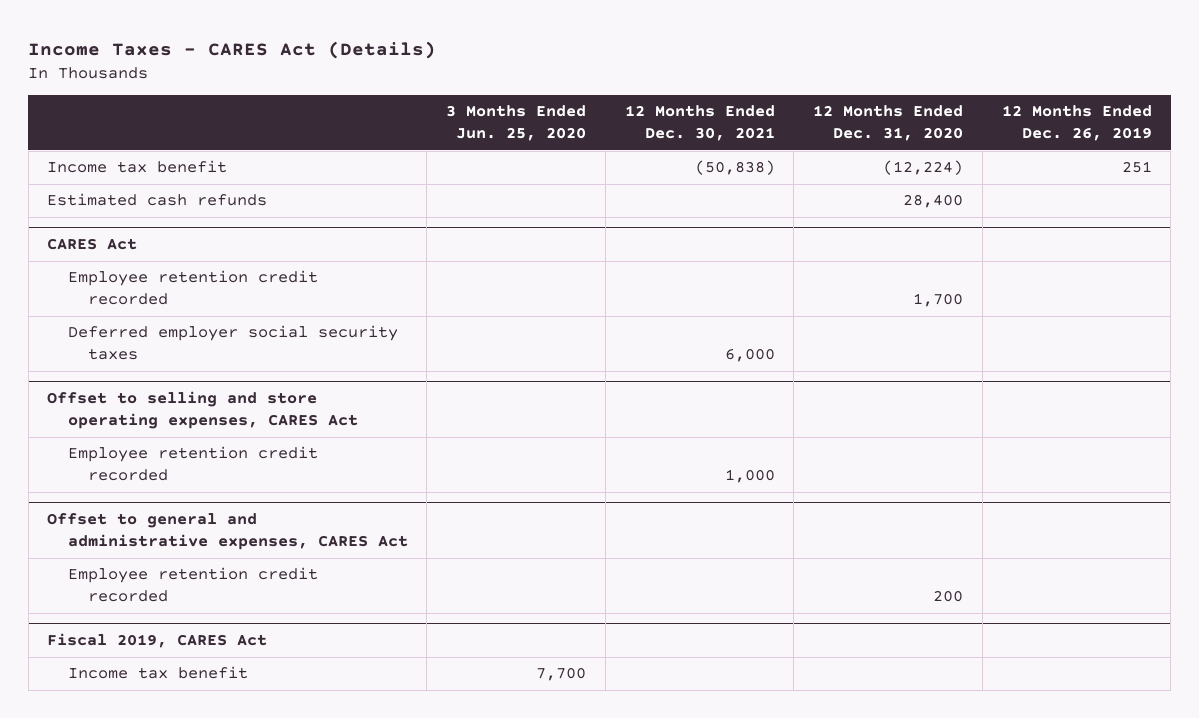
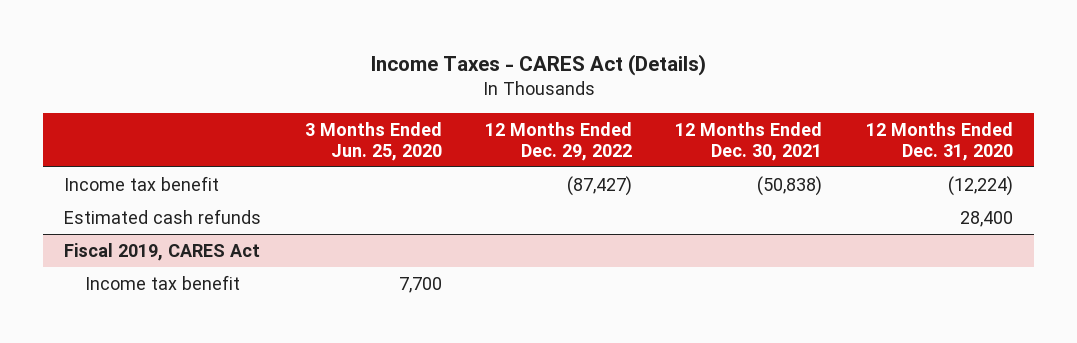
- | 3 Months Ended Jun. 25, 2020 | 12 Months Ended Dec. 30, 2021 | 12 Months Ended Dec. 31, 2020 | 12 Months Ended Dec. 26, 2019
+ | 3 Months Ended Jun. 25, 2020 | 12 Months Ended Dec. 29, 2022 | 12 Months Ended Dec. 30, 2021 | 12 Months Ended Dec. 31, 2020
- CARES Act
- Employee retention credit recorded | | | 1,700 |
- Deferred employer social security taxes | | 6,000 | |
- Offset to selling and store operating expenses, CARES Act
- Employee retention credit recorded | | 1,000 | |
- Offset to general and administrative expenses, CARES Act
- Employee retention credit recorded | | | 200 |

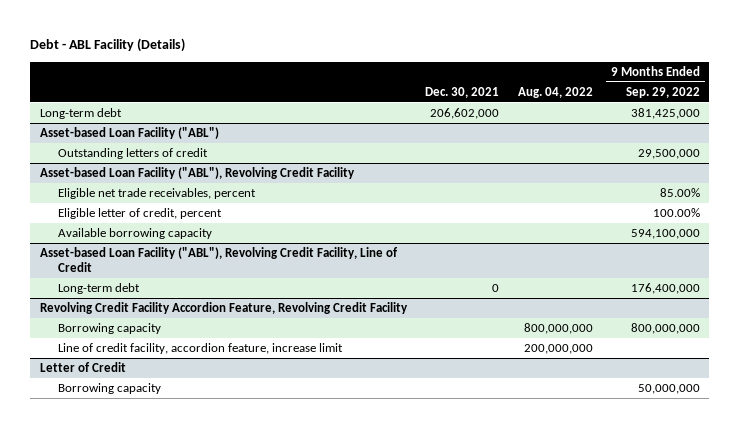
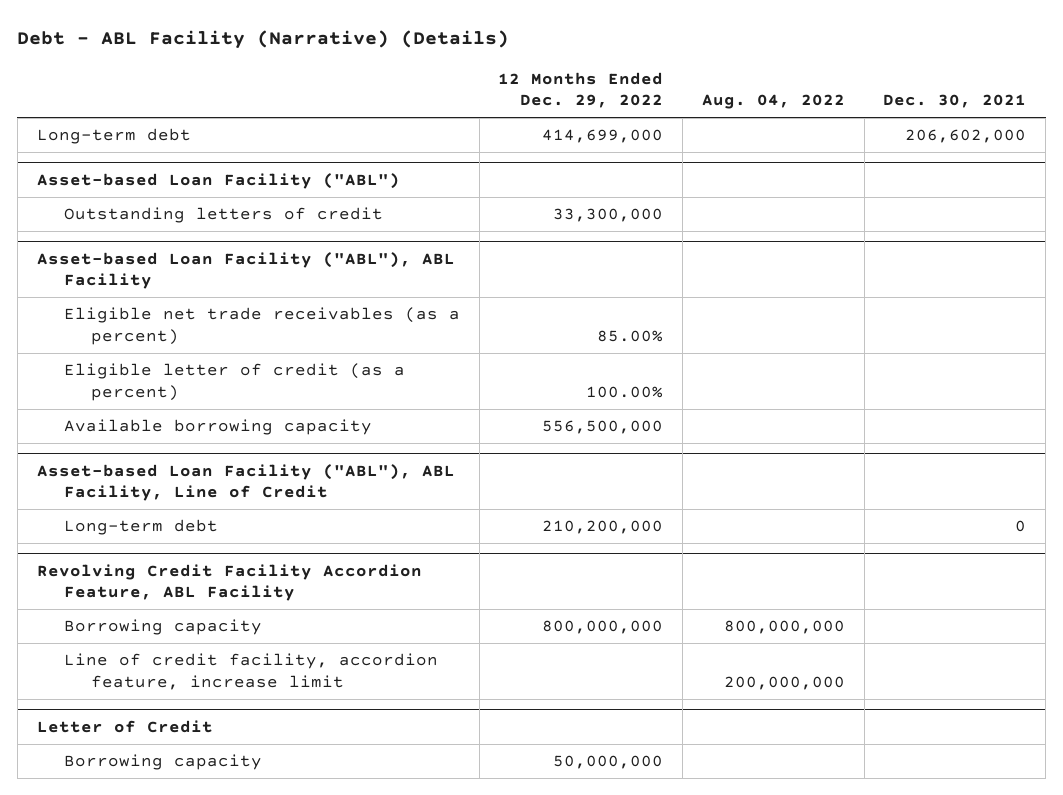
- Debt - ABL Facility (Details)
+ Debt - ABL Facility (Narrative) (Details)
- | Dec. 30, 2021 | Aug. 04, 2022 | 9 Months Ended Sep. 29, 2022
+ | 12 Months Ended Dec. 29, 2022 | Aug. 04, 2022 | Dec. 30, 2021
- Asset-based Loan Facility ("ABL"), Revolving Credit Facility
- Eligible net trade receivables, percent | | | 85.00%
- Eligible letter of credit, percent | | | 100.00%
+ Asset-based Loan Facility ("ABL"), ABL Facility
+ Eligible net trade receivables (as a percent) | 85.00% | |
+ Eligible letter of credit (as a percent) | 100.00% | |
- Asset-based Loan Facility ("ABL"), Revolving Credit Facility, Line of Credit
+ Asset-based Loan Facility ("ABL"), ABL Facility, Line of Credit
- Revolving Credit Facility Accordion Feature, Revolving Credit Facility
+ Revolving Credit Facility Accordion Feature, ABL Facility

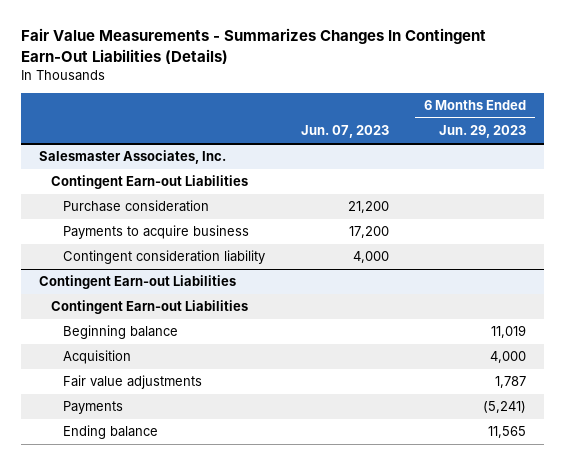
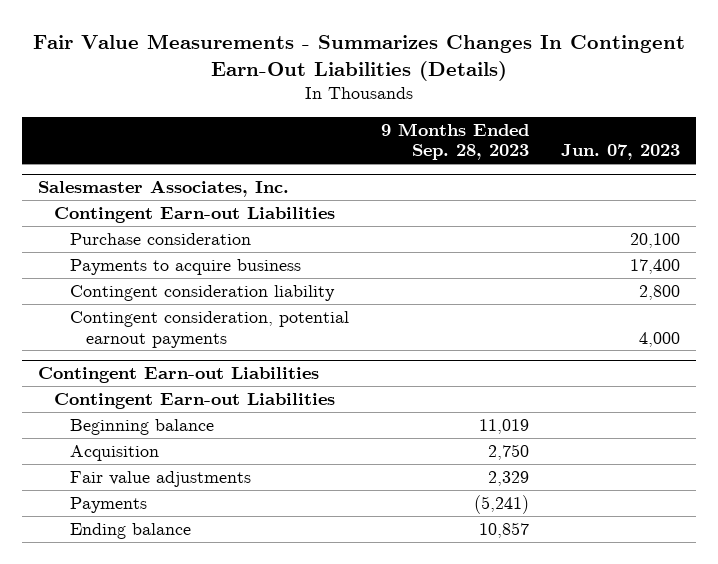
- | Jun. 07, 2023 | 6 Months Ended Jun. 29, 2023
+ | 9 Months Ended Sep. 28, 2023 | Jun. 07, 2023
@ Salesmaster Associates, Inc.
- Purchase consideration | 21,200 |
- Payments to acquire business | 17,200 |
- Contingent consideration liability | 4,000 |
+ Purchase consideration | | 20,100
+ Payments to acquire business | | 17,400
+ Contingent consideration liability | | 2,800
+ Contingent consideration, potential earnout payments | | 4,000

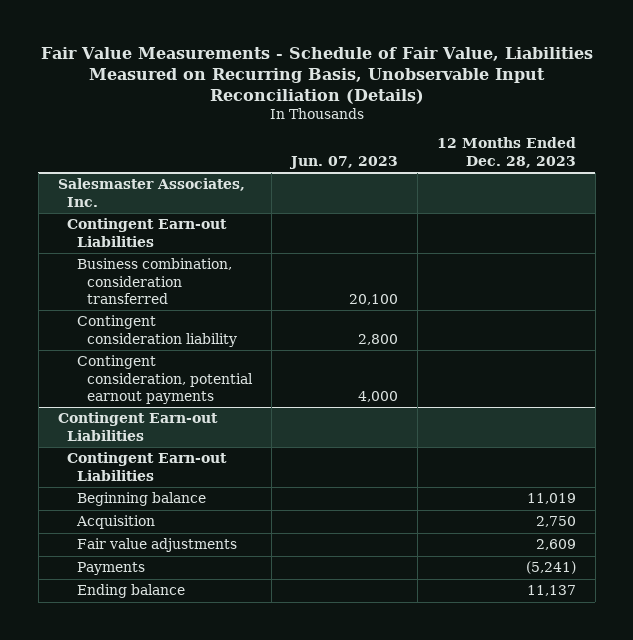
- Fair Value Measurements - Summarizes Changes In Contingent Earn-Out Liabilities (Details)
+ Fair Value Measurements - Schedule of Fair Value, Liabilities Measured on Recurring Basis, Unobservable Input Reconciliation (Details)
- | 9 Months Ended Sep. 28, 2023 | Jun. 07, 2023
+ | Jun. 07, 2023 | 12 Months Ended Dec. 28, 2023
@ Salesmaster Associates, Inc.
- Purchase consideration | | 20,100
- Payments to acquire business | | 17,400
+ Business combination, consideration transferred | 20,100 |

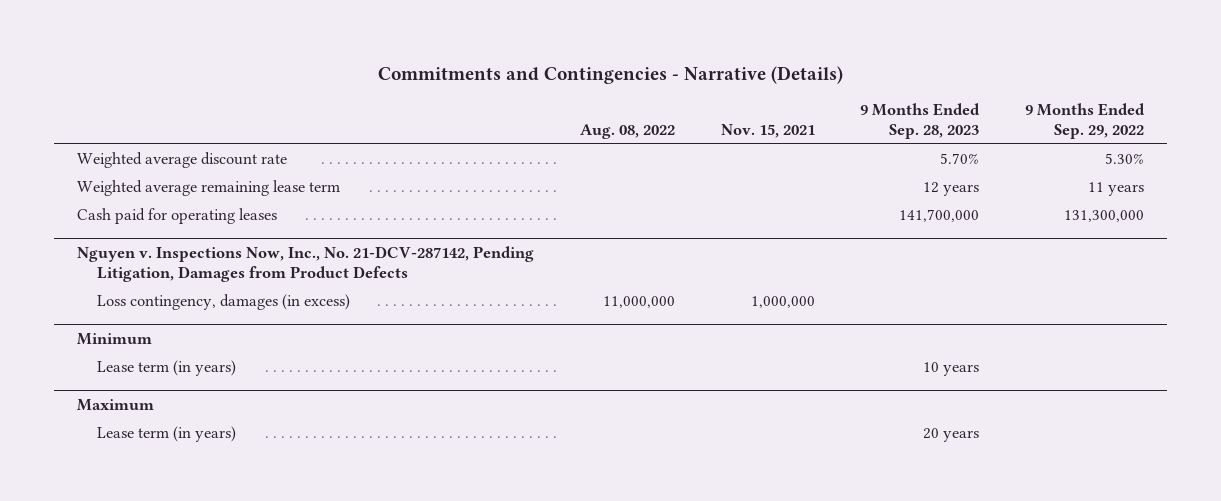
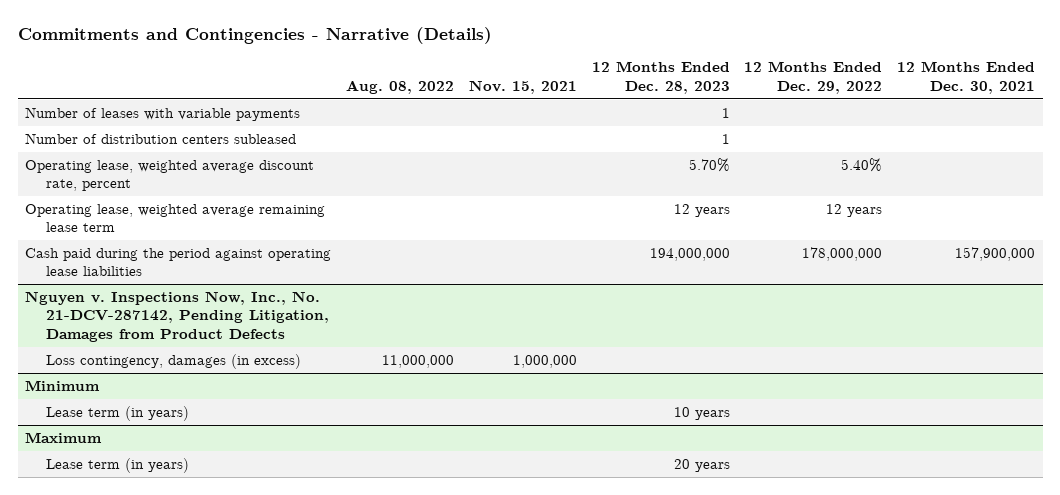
- | Aug. 08, 2022 | Nov. 15, 2021 | 9 Months Ended Sep. 28, 2023 | 9 Months Ended Sep. 29, 2022
+ | Aug. 08, 2022 | Nov. 15, 2021 | 12 Months Ended Dec. 28, 2023 | 12 Months Ended Dec. 29, 2022 | 12 Months Ended Dec. 30, 2021
- Weighted average discount rate | | | 5.70% | 5.30%
- Weighted average remaining lease term | | | 12 years | 11 years
- Cash paid for operating leases | | | 141,700,000 | 131,300,000
+ Number of leases with variable payments | | | 1 | |
+ Number of distribution centers subleased | | | 1 | |
+ Operating lease, weighted average discount rate, percent | | | 5.70% | 5.40% |
+ Operating lease, weighted average remaining lease term | | | 12 years | 12 years |
+ Cash paid during the period against operating lease liabilities | | | 194,000,000 | 178,000,000 | 157,900,000

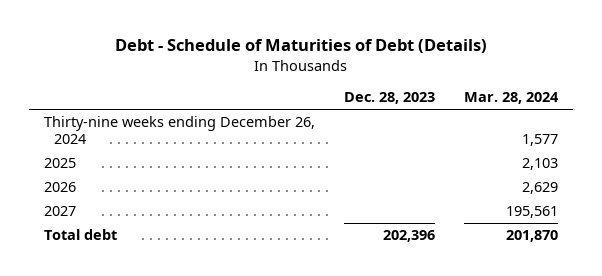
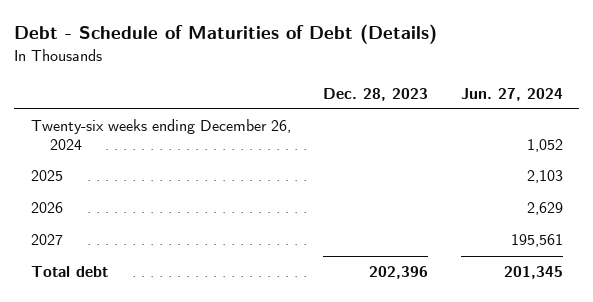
- | Dec. 28, 2023 | Mar. 28, 2024
+ | Dec. 28, 2023 | Jun. 27, 2024
- Thirty-nine weeks ending December 26, 2024 | | 1,577
+ Twenty-six weeks ending December 26, 2024 | | 1,052

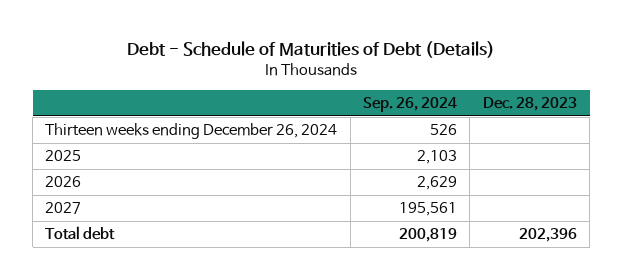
- | Dec. 28, 2023 | Jun. 27, 2024
+ | Sep. 26, 2024 | Dec. 28, 2023
- Twenty-six weeks ending December 26, 2024 | | 1,052
+ Thirteen weeks ending December 26, 2024 | 526 |

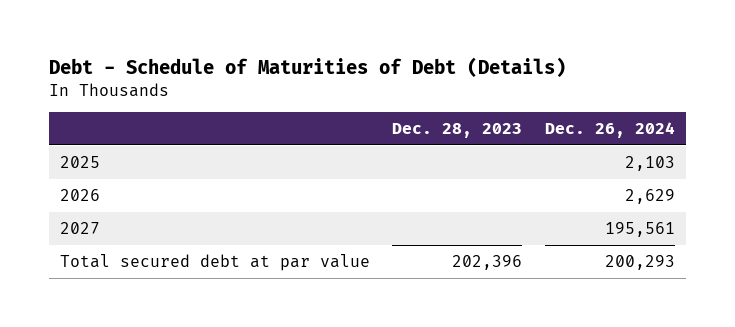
- | Sep. 26, 2024 | Dec. 28, 2023
+ | Dec. 28, 2023 | Dec. 26, 2024
- Thirteen weeks ending December 26, 2024 | 526 |
- Total debt | 200,819 | 202,396
+ Total secured debt at par value | 202,396 | 200,293

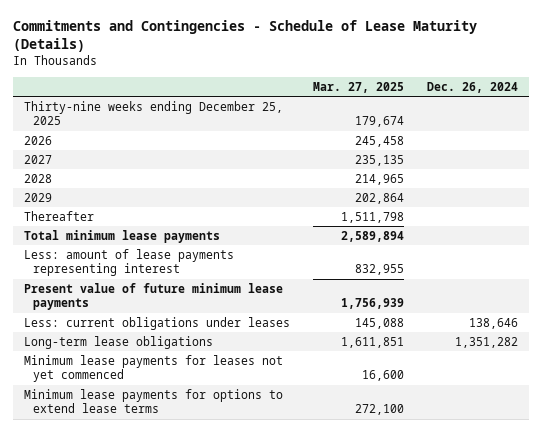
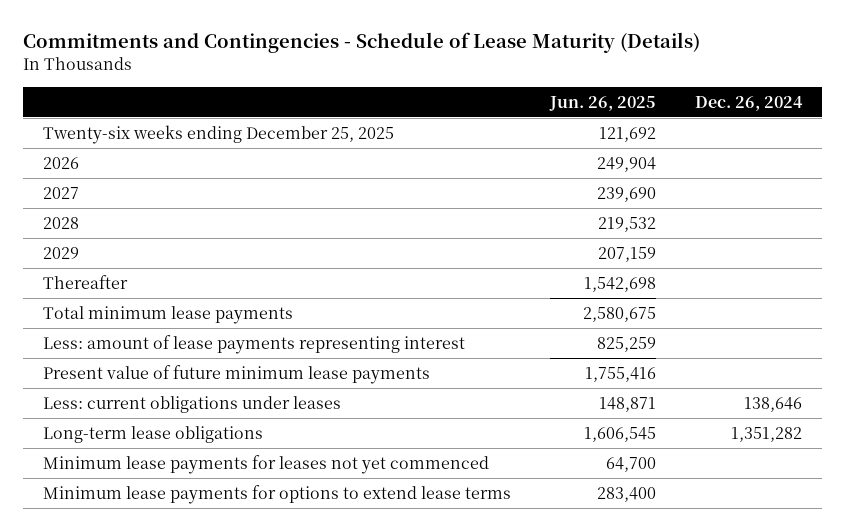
- | Mar. 27, 2025 | Dec. 26, 2024
+ | Jun. 26, 2025 | Dec. 26, 2024
- Thirty-nine weeks ending December 25, 2025 | 179,674 |
+ Twenty-six weeks ending December 25, 2025 | 121,692 |

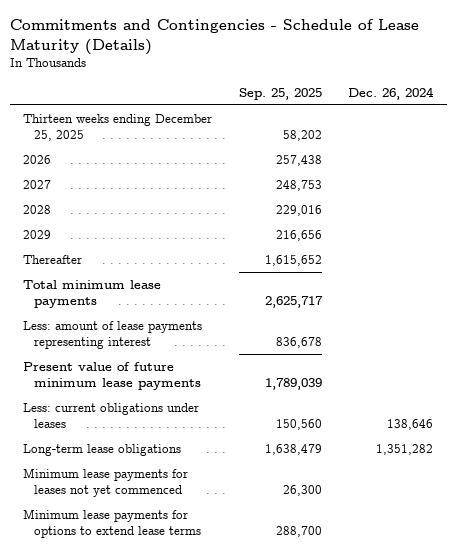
- | Jun. 26, 2025 | Dec. 26, 2024
+ | Sep. 25, 2025 | Dec. 26, 2024
- Twenty-six weeks ending December 25, 2025 | 121,692 |
+ Thirteen weeks ending December 25, 2025 | 58,202 |

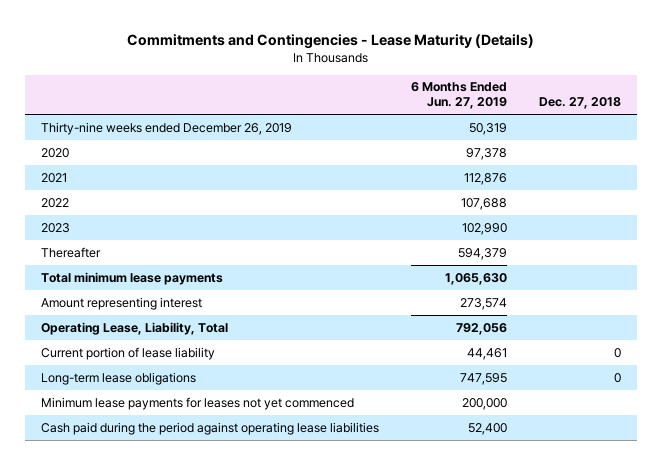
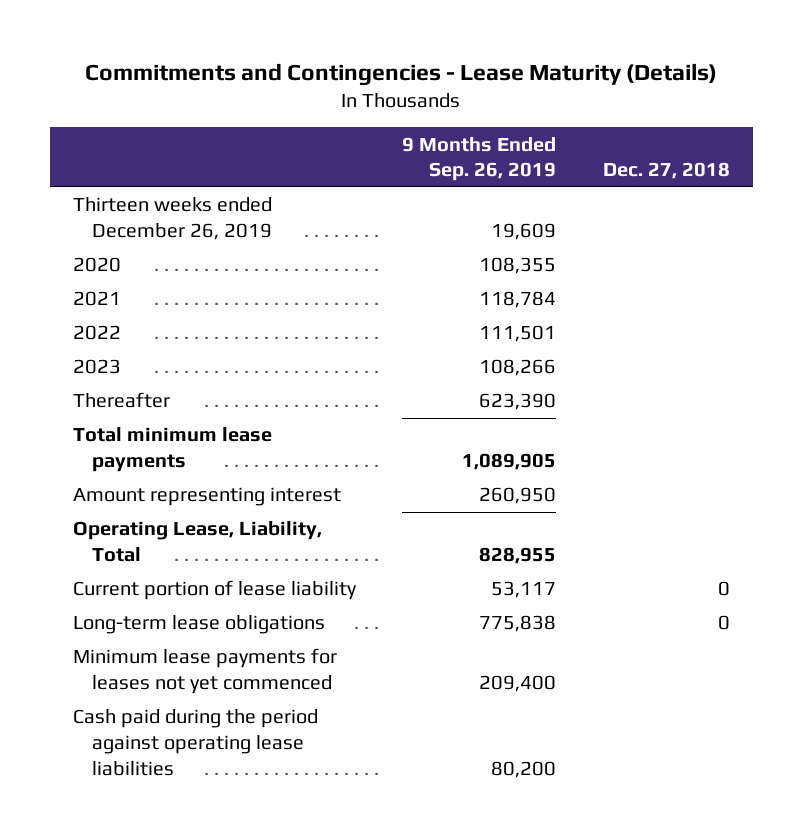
- | 6 Months Ended Jun. 27, 2019 | Dec. 27, 2018
+ | 9 Months Ended Sep. 26, 2019 | Dec. 27, 2018
- Thirty-nine weeks ended December 26, 2019 | 50,319 |
+ Thirteen weeks ended December 26, 2019 | 19,609 |

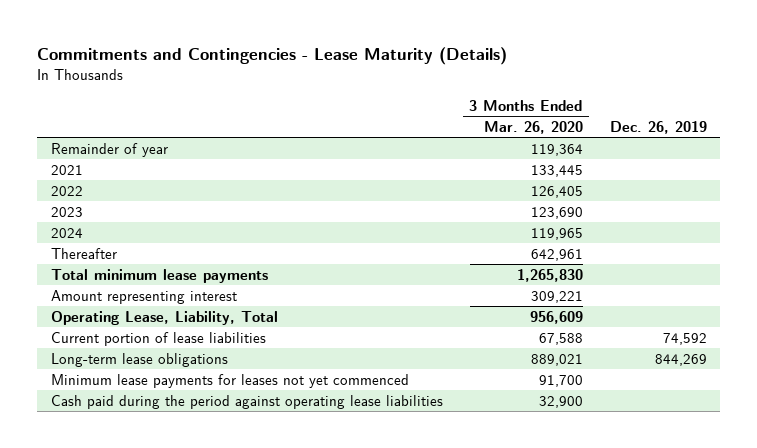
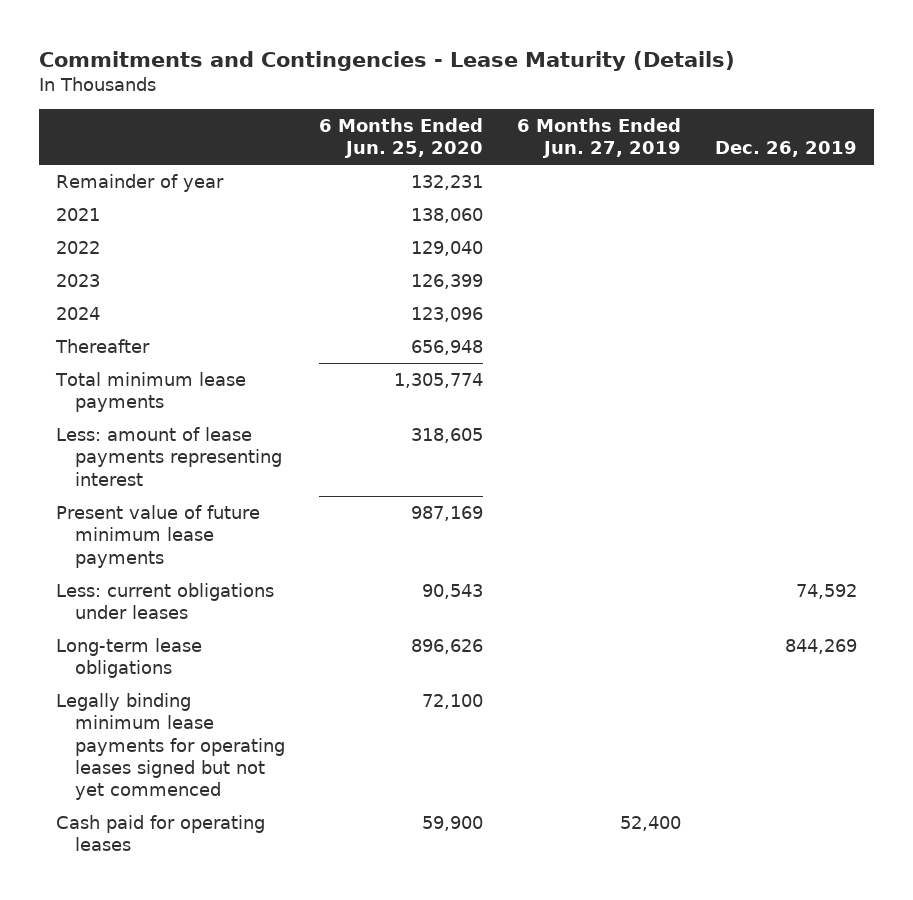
- | 3 Months Ended Mar. 26, 2020 | Dec. 26, 2019
+ | 6 Months Ended Jun. 25, 2020 | 6 Months Ended Jun. 27, 2019 | Dec. 26, 2019
- Amount representing interest | 309,221 |
- Operating Lease, Liability, Total | 956,609 |
- Current portion of lease liabilities | 67,588 | 74,592
+ Less: amount of lease payments representing interest | 318,605 | |
+ Present value of future minimum lease payments | 987,169 | |
+ Less: current obligations under leases | 90,543 | | 74,592
- Minimum lease payments for leases not yet commenced | 91,700 |
- Cash paid during the period against operating lease liabilities | 32,900 |
+ Legally binding minimum lease payments for operating leases signed but not yet commenced | 72,100 | |
+ Cash paid for operating leases | 59,900 | 52,400 |

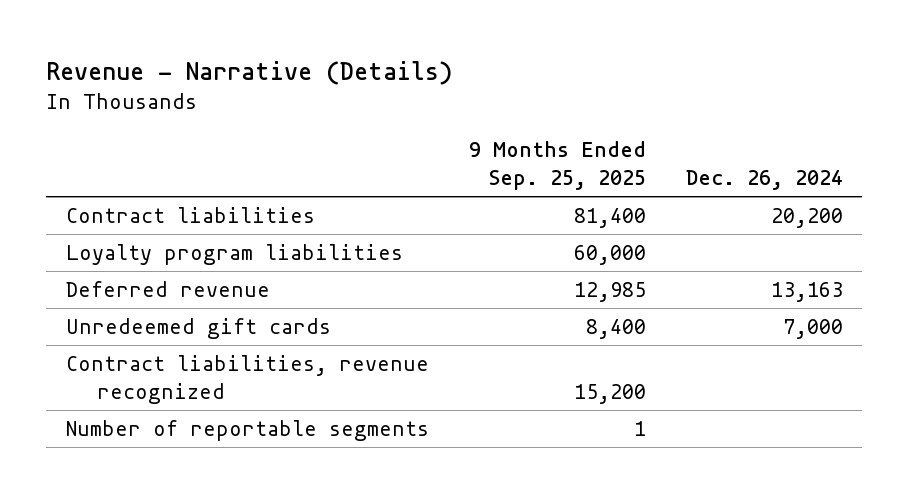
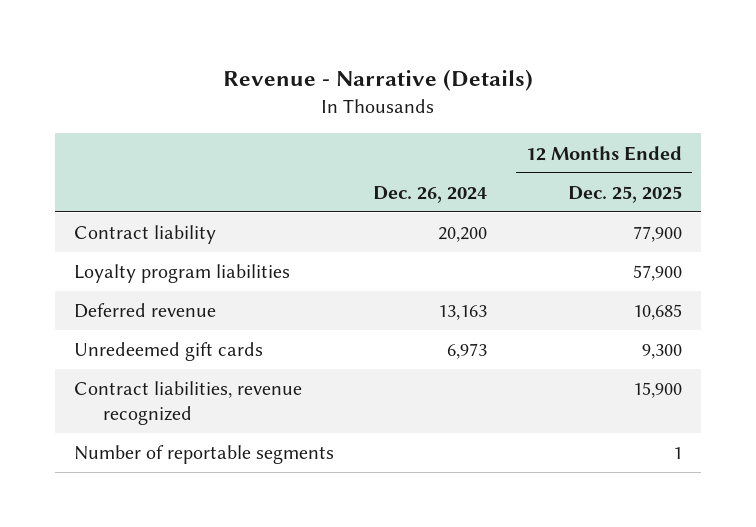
- | 9 Months Ended Sep. 25, 2025 | Dec. 26, 2024
+ | Dec. 26, 2024 | 12 Months Ended Dec. 25, 2025
- Contract liabilities | 81,400 | 20,200
+ Contract liability | 20,200 | 77,900
- Unredeemed gift cards | 8,400 | 7,000
+ Unredeemed gift cards | 6,973 | 9,300

